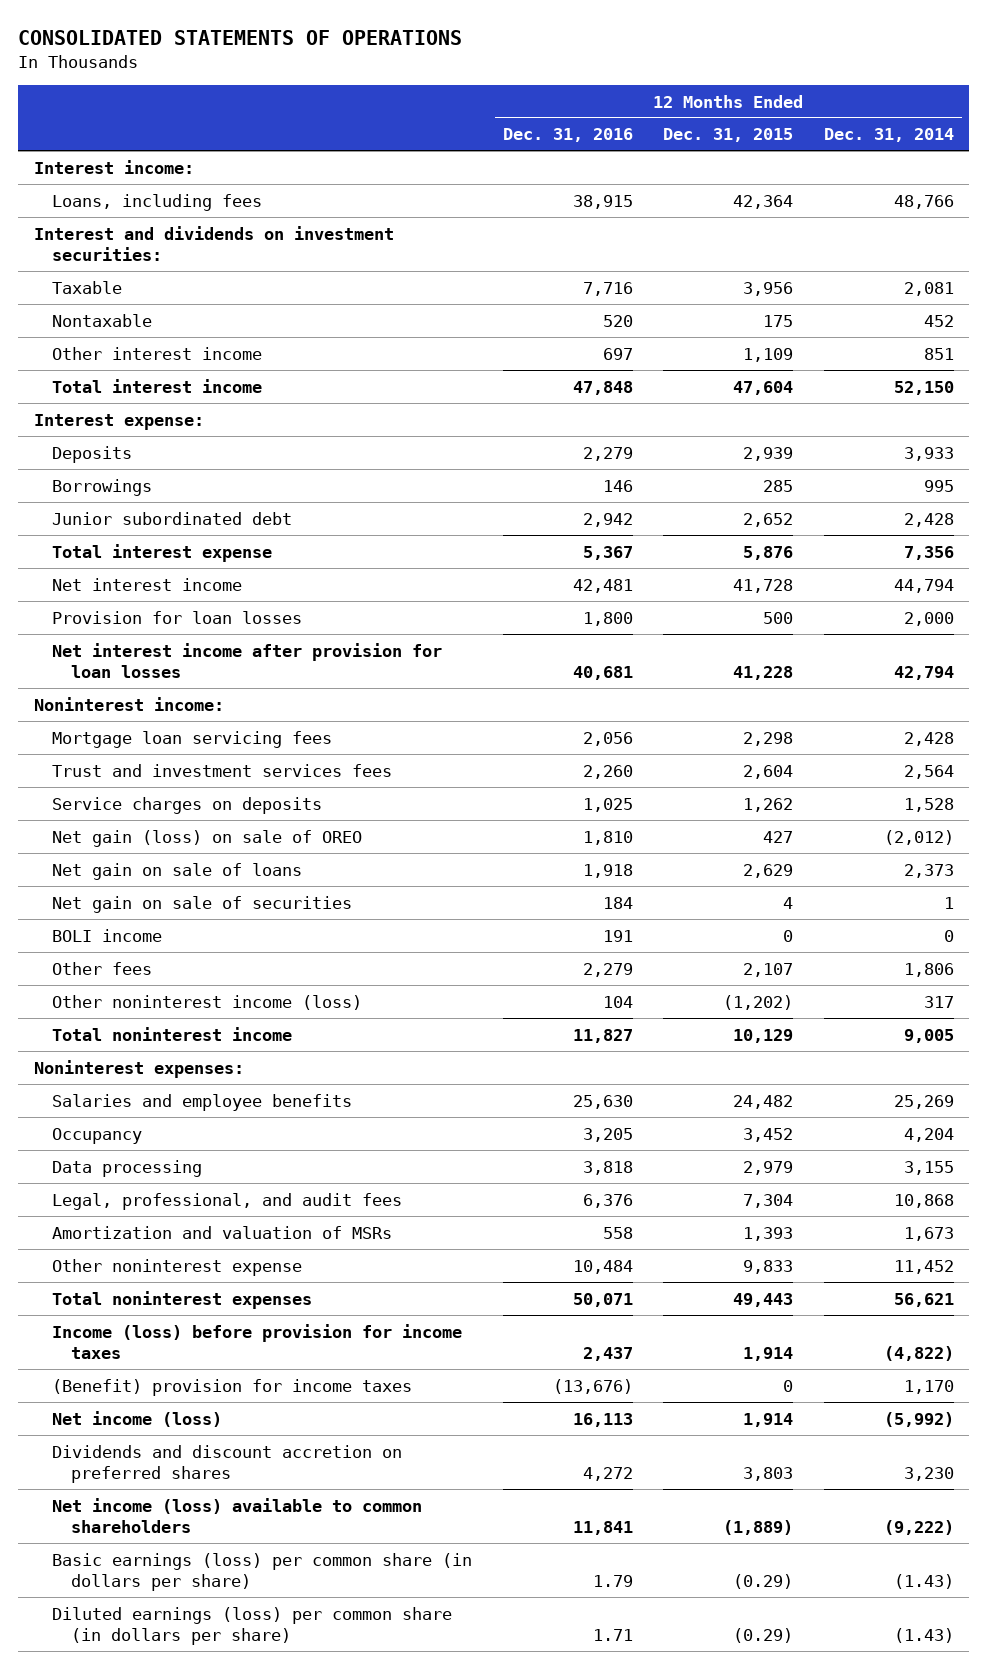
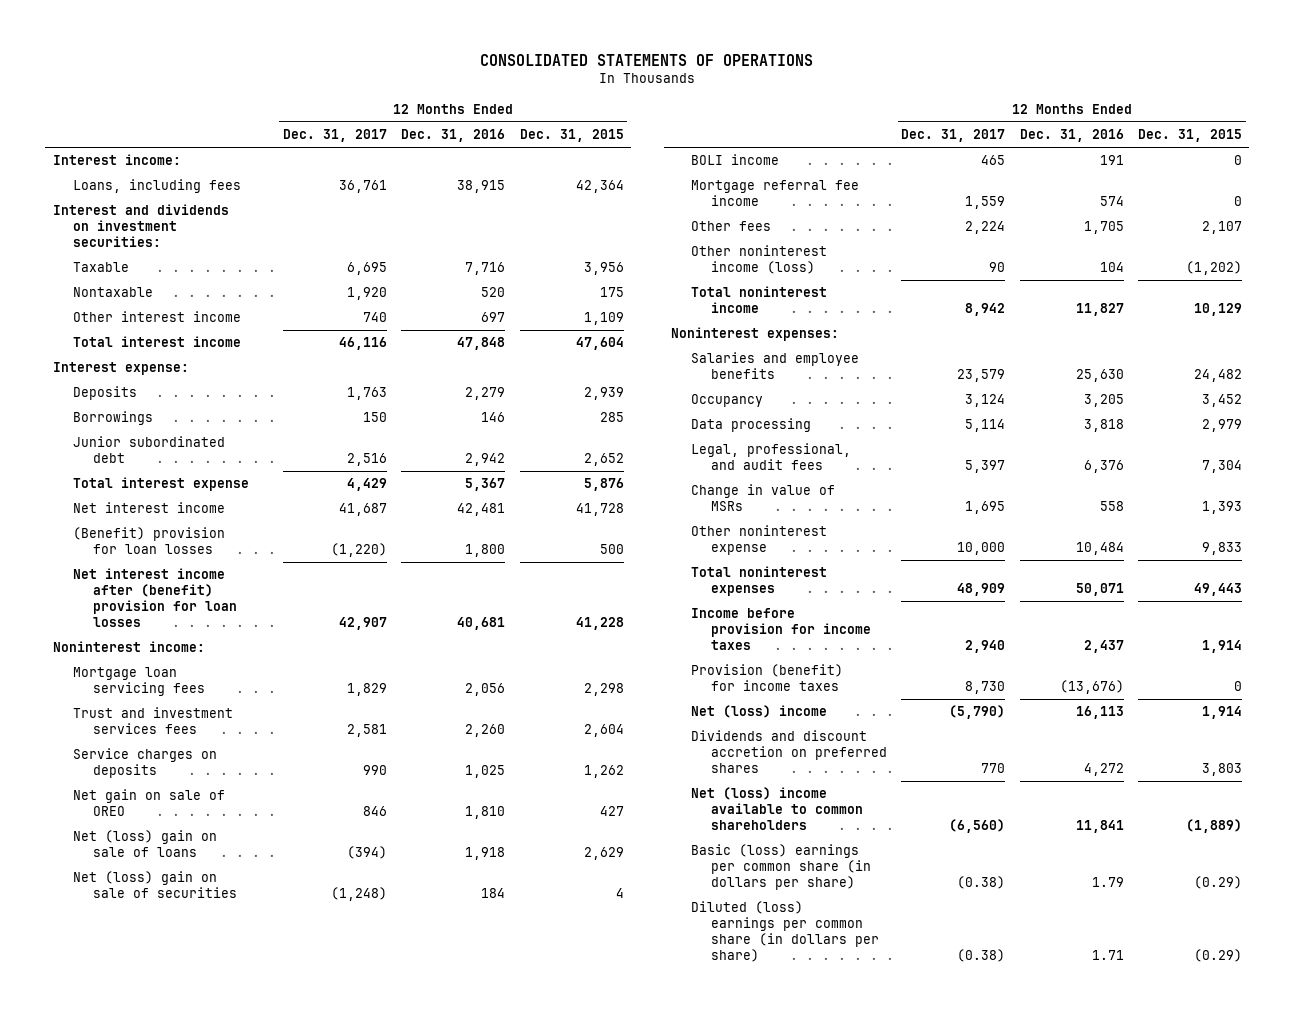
- | 12 Months Ended Dec. 31, 2016 | 12 Months Ended Dec. 31, 2015 | 12 Months Ended Dec. 31, 2014
+ | 12 Months Ended Dec. 31, 2017 | 12 Months Ended Dec. 31, 2016 | 12 Months Ended Dec. 31, 2015
- Provision for loan losses | 1,800 | 500 | 2,000
- Net interest income after provision for loan losses | 40,681 | 41,228 | 42,794
+ (Benefit) provision for loan losses | (1,220) | 1,800 | 500
+ Net interest income after (benefit) provision for loan losses | 42,907 | 40,681 | 41,228
- Net gain (loss) on sale of OREO | 1,810 | 427 | (2,012)
- Net gain on sale of loans | 1,918 | 2,629 | 2,373
- Net gain on sale of securities | 184 | 4 | 1
+ Net gain on sale of OREO | 846 | 1,810 | 427
+ Net (loss) gain on sale of loans | (394) | 1,918 | 2,629
+ Net (loss) gain on sale of securities | (1,248) | 184 | 4
- Other fees | 2,279 | 2,107 | 1,806
+ Mortgage referral fee income | 1,559 | 574 | 0
+ Other fees | 2,224 | 1,705 | 2,107
- Amortization and valuation of MSRs | 558 | 1,393 | 1,673
+ Change in value of MSRs | 1,695 | 558 | 1,393
- Income (loss) before provision for income taxes | 2,437 | 1,914 | (4,822)
- (Benefit) provision for income taxes | (13,676) | 0 | 1,170
- Net income (loss) | 16,113 | 1,914 | (5,992)
+ Income before provision for income taxes | 2,940 | 2,437 | 1,914
+ Provision (benefit) for income taxes | 8,730 | (13,676) | 0
+ Net (loss) income | (5,790) | 16,113 | 1,914
- Net income (loss) available to common shareholders | 11,841 | (1,889) | (9,222)
- Basic earnings (loss) per common share (in dollars per share) | 1.79 | (0.29) | (1.43)
- Diluted earnings (loss) per common share (in dollars per share) | 1.71 | (0.29) | (1.43)
+ Net (loss) income available to common shareholders | (6,560) | 11,841 | (1,889)
+ Basic (loss) earnings per common share (in dollars per share) | (0.38) | 1.79 | (0.29)
+ Diluted (loss) earnings per common share (in dollars per share) | (0.38) | 1.71 | (0.29)

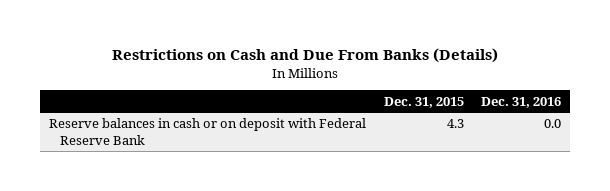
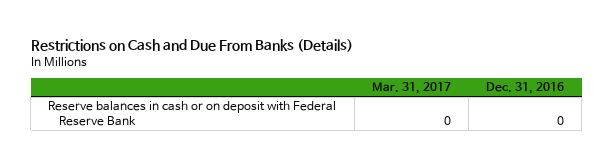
- | Dec. 31, 2015 | Dec. 31, 2016
+ | Mar. 31, 2017 | Dec. 31, 2016
- Reserve balances in cash or on deposit with Federal Reserve Bank | 4.3 | 0.0
+ Reserve balances in cash or on deposit with Federal Reserve Bank | 0 | 0

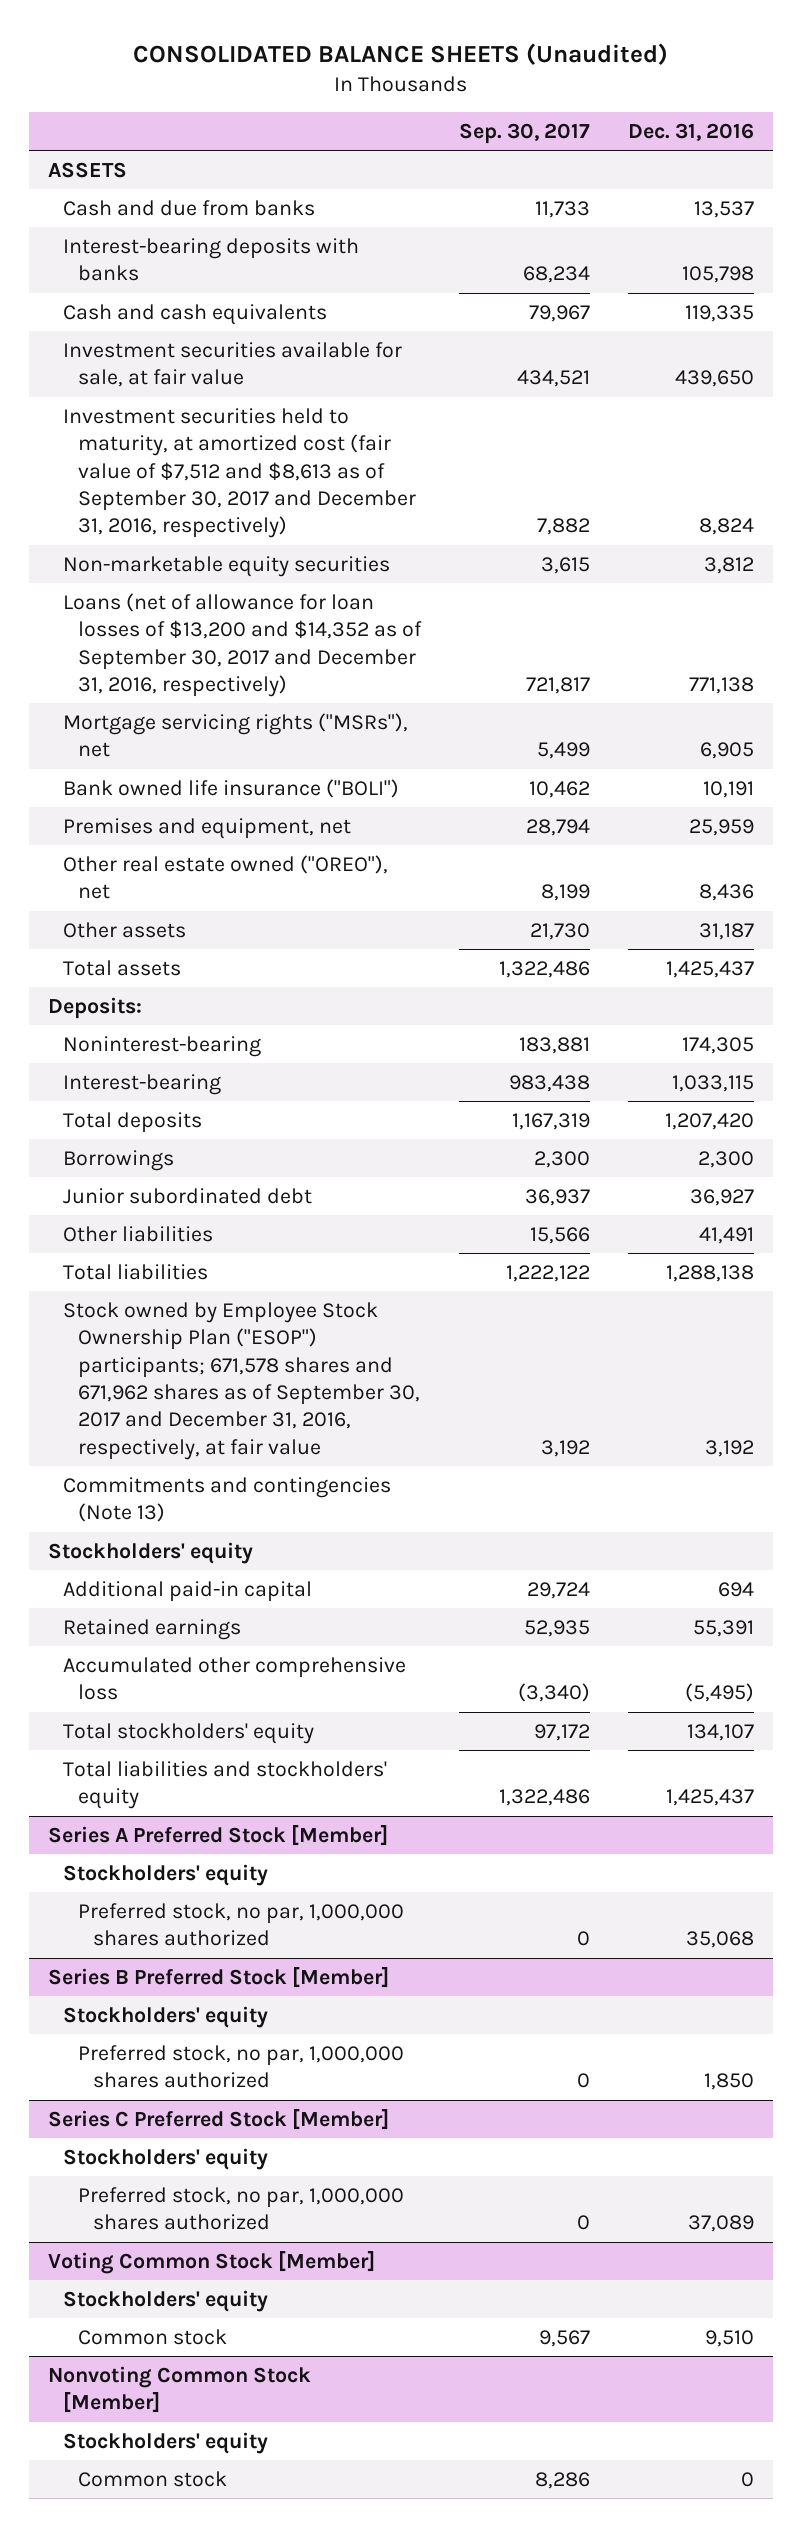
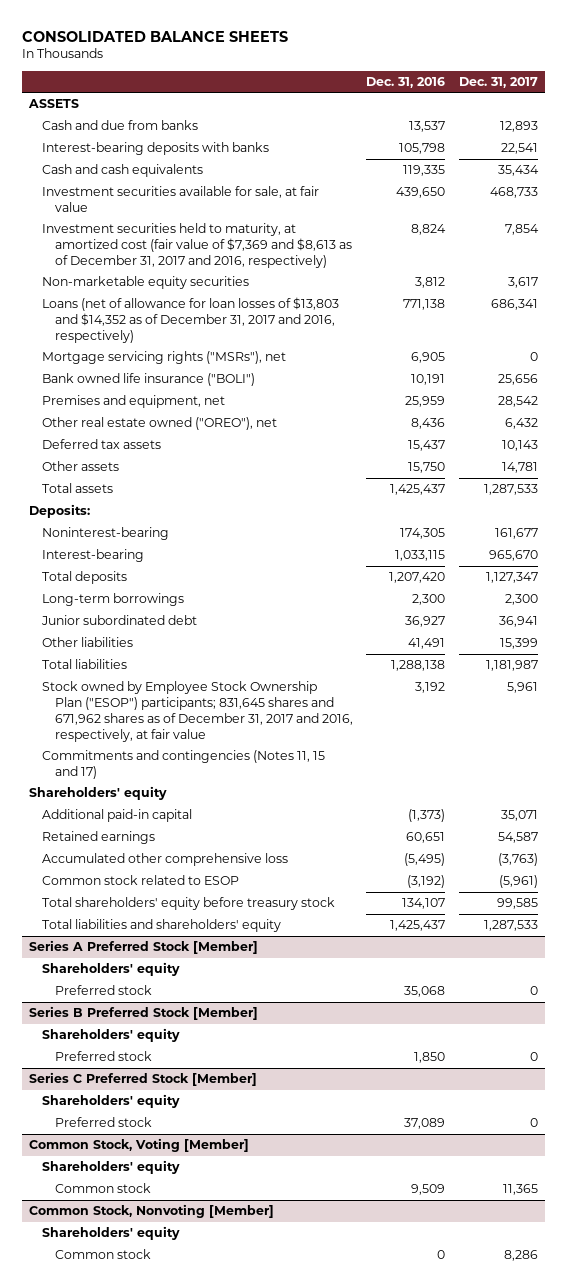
- CONSOLIDATED BALANCE SHEETS (Unaudited)
+ CONSOLIDATED BALANCE SHEETS
- | Sep. 30, 2017 | Dec. 31, 2016
+ | Dec. 31, 2016 | Dec. 31, 2017
- Investment securities held to maturity, at amortized cost (fair value of $7,512 and $8,613 as of September 30, 2017 and December 31, 2016, respectively) | 7,882 | 8,824
+ Investment securities held to maturity, at amortized cost (fair value of $7,369 and $8,613 as of December 31, 2017 and 2016, respectively) | 8,824 | 7,854
- Loans (net of allowance for loan losses of $13,200 and $14,352 as of September 30, 2017 and December 31, 2016, respectively) | 721,817 | 771,138
+ Loans (net of allowance for loan losses of $13,803 and $14,352 as of December 31, 2017 and 2016, respectively) | 771,138 | 686,341
- Other assets | 21,730 | 31,187
+ Deferred tax assets | 15,437 | 10,143
+ Other assets | 15,750 | 14,781
- Borrowings | 2,300 | 2,300
+ Long-term borrowings | 2,300 | 2,300
- Stock owned by Employee Stock Ownership Plan ("ESOP") participants; 671,578 shares and 671,962 shares as of September 30, 2017 and December 31, 2016, respectively, at fair value | 3,192 | 3,192
- Commitments and contingencies (Note 13)
- Stockholders' equity
- Additional paid-in capital | 29,724 | 694
- Retained earnings | 52,935 | 55,391
+ Stock owned by Employee Stock Ownership Plan ("ESOP") participants; 831,645 shares and 671,962 shares as of December 31, 2017 and 2016, respectively, at fair value | 3,192 | 5,961
+ Commitments and contingencies (Notes 11, 15 and 17)
+ Shareholders' equity
+ Additional paid-in capital | (1,373) | 35,071
+ Retained earnings | 60,651 | 54,587
- Total stockholders' equity | 97,172 | 134,107
- Total liabilities and stockholders' equity | 1,322,486 | 1,425,437
+ Common stock related to ESOP | (3,192) | (5,961)
+ Total shareholders' equity before treasury stock | 134,107 | 99,585
+ Total liabilities and shareholders' equity | 1,425,437 | 1,287,533
@ Series A Preferred Stock [Member]
- Stockholders' equity
- Preferred stock, no par, 1,000,000 shares authorized | 0 | 35,068
+ Shareholders' equity
+ Preferred stock | 35,068 | 0
@ Series B Preferred Stock [Member]
- Stockholders' equity
- Preferred stock, no par, 1,000,000 shares authorized | 0 | 1,850
+ Shareholders' equity
+ Preferred stock | 1,850 | 0
@ Series C Preferred Stock [Member]
- Stockholders' equity
- Preferred stock, no par, 1,000,000 shares authorized | 0 | 37,089
- Voting Common Stock [Member]
- Stockholders' equity
- Common stock | 9,567 | 9,510
- Nonvoting Common Stock [Member]
- Stockholders' equity
@ Series C Preferred Stock [Member]
+ Shareholders' equity
+ Preferred stock | 37,089 | 0
+ Common Stock, Voting [Member]
+ Shareholders' equity
+ Common stock | 9,509 | 11,365
+ Common Stock, Nonvoting [Member]
+ Shareholders' equity

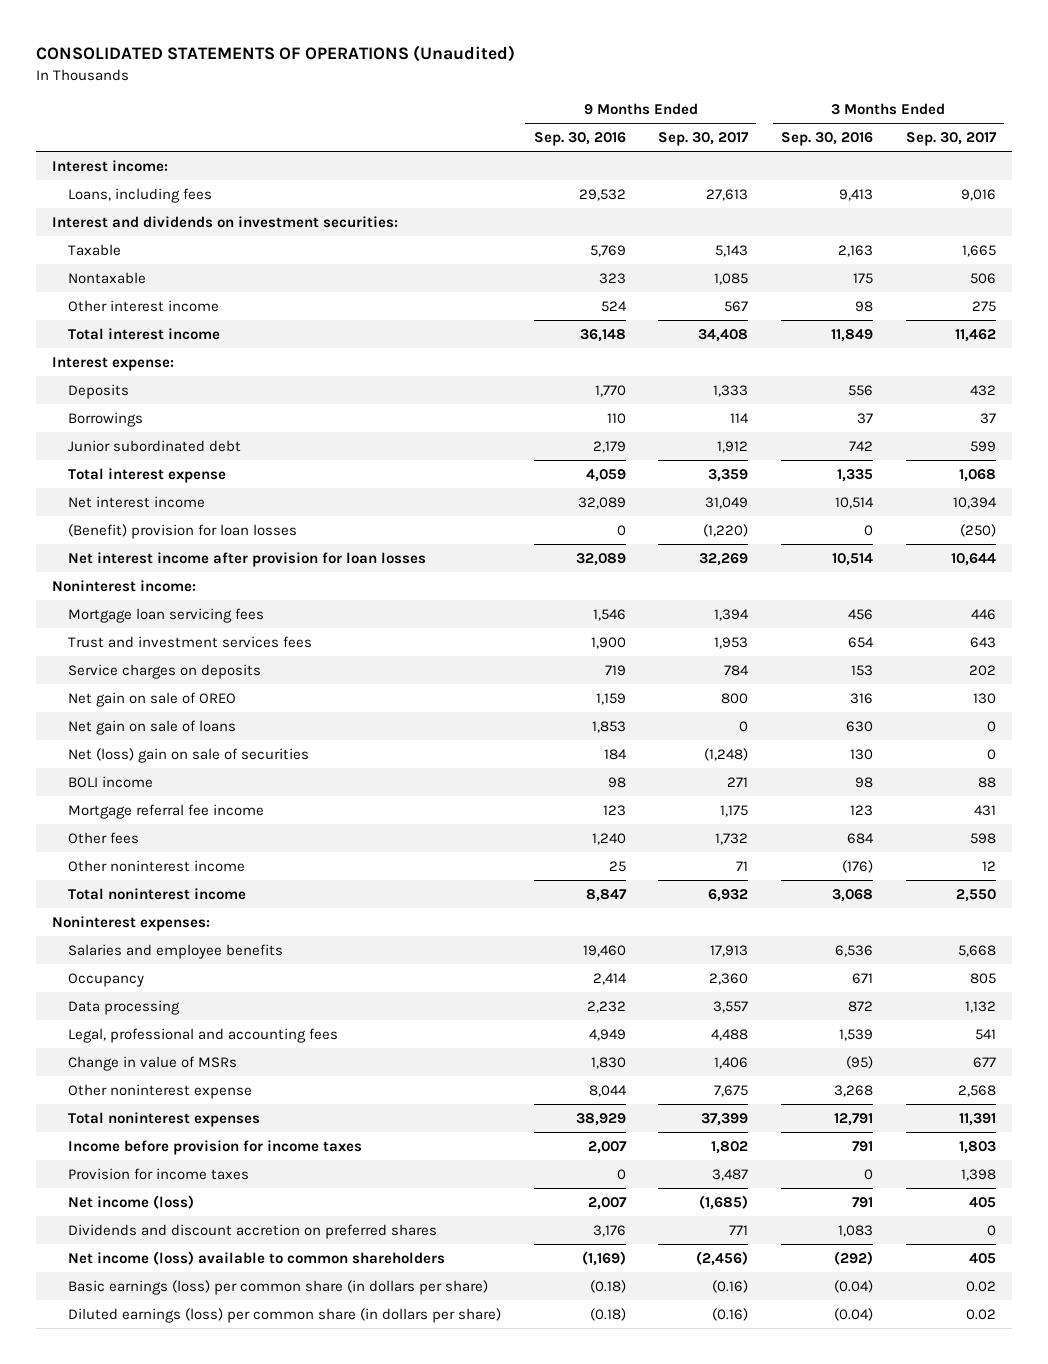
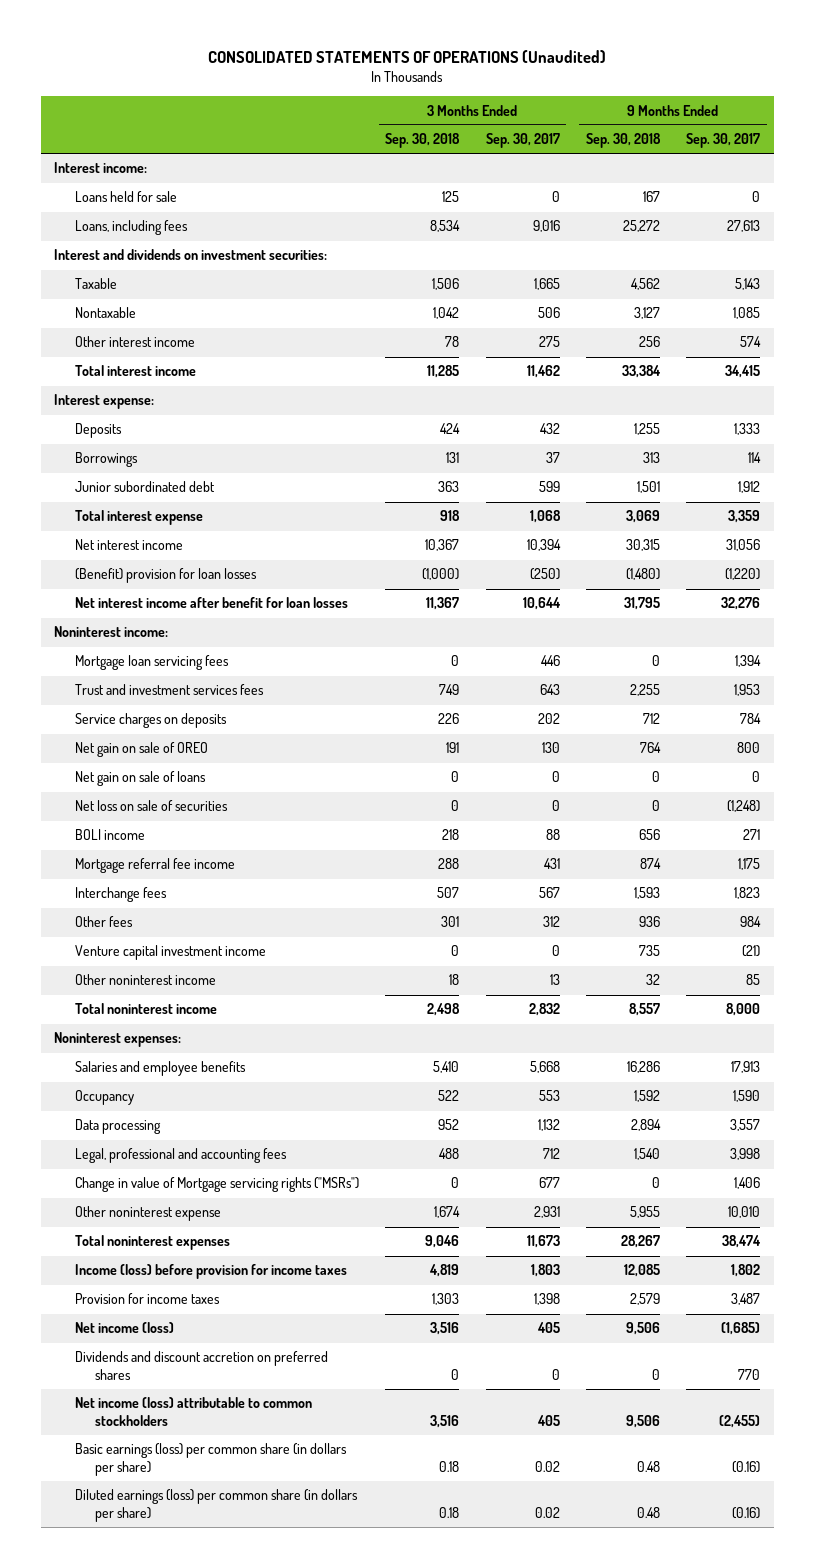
- | 9 Months Ended Sep. 30, 2016 | 9 Months Ended Sep. 30, 2017 | 3 Months Ended Sep. 30, 2016 | 3 Months Ended Sep. 30, 2017
+ | 3 Months Ended Sep. 30, 2018 | 3 Months Ended Sep. 30, 2017 | 9 Months Ended Sep. 30, 2018 | 9 Months Ended Sep. 30, 2017
+ Loans held for sale | 125 | 0 | 167 | 0
- Other interest income | 524 | 567 | 98 | 275
- Total interest income | 36,148 | 34,408 | 11,849 | 11,462
+ Other interest income | 78 | 275 | 256 | 574
+ Total interest income | 11,285 | 11,462 | 33,384 | 34,415
- Net interest income | 32,089 | 31,049 | 10,514 | 10,394
+ Net interest income | 10,367 | 10,394 | 30,315 | 31,056
- Net interest income after provision for loan losses | 32,089 | 32,269 | 10,514 | 10,644
+ Net interest income after benefit for loan losses | 11,367 | 10,644 | 31,795 | 32,276
- Net (loss) gain on sale of securities | 184 | (1,248) | 130 | 0
+ Net loss on sale of securities | 0 | 0 | 0 | (1,248)
- Other fees | 1,240 | 1,732 | 684 | 598
- Other noninterest income | 25 | 71 | (176) | 12
- Total noninterest income | 8,847 | 6,932 | 3,068 | 2,550
+ Interchange fees | 507 | 567 | 1,593 | 1,823
+ Other fees | 301 | 312 | 936 | 984
+ Venture capital investment income | 0 | 0 | 735 | (21)
+ Other noninterest income | 18 | 13 | 32 | 85
+ Total noninterest income | 2,498 | 2,832 | 8,557 | 8,000
- Occupancy | 2,414 | 2,360 | 671 | 805
+ Occupancy | 522 | 553 | 1,592 | 1,590
- Legal, professional and accounting fees | 4,949 | 4,488 | 1,539 | 541
- Change in value of MSRs | 1,830 | 1,406 | (95) | 677
- Other noninterest expense | 8,044 | 7,675 | 3,268 | 2,568
- Total noninterest expenses | 38,929 | 37,399 | 12,791 | 11,391
- Income before provision for income taxes | 2,007 | 1,802 | 791 | 1,803
+ Legal, professional and accounting fees | 488 | 712 | 1,540 | 3,998
+ Change in value of Mortgage servicing rights ("MSRs") | 0 | 677 | 0 | 1,406
+ Other noninterest expense | 1,674 | 2,931 | 5,955 | 10,010
+ Total noninterest expenses | 9,046 | 11,673 | 28,267 | 38,474
+ Income (loss) before provision for income taxes | 4,819 | 1,803 | 12,085 | 1,802
- Dividends and discount accretion on preferred shares | 3,176 | 771 | 1,083 | 0
- Net income (loss) available to common shareholders | (1,169) | (2,456) | (292) | 405
+ Dividends and discount accretion on preferred shares | 0 | 0 | 0 | 770
+ Net income (loss) attributable to common stockholders | 3,516 | 405 | 9,506 | (2,455)

